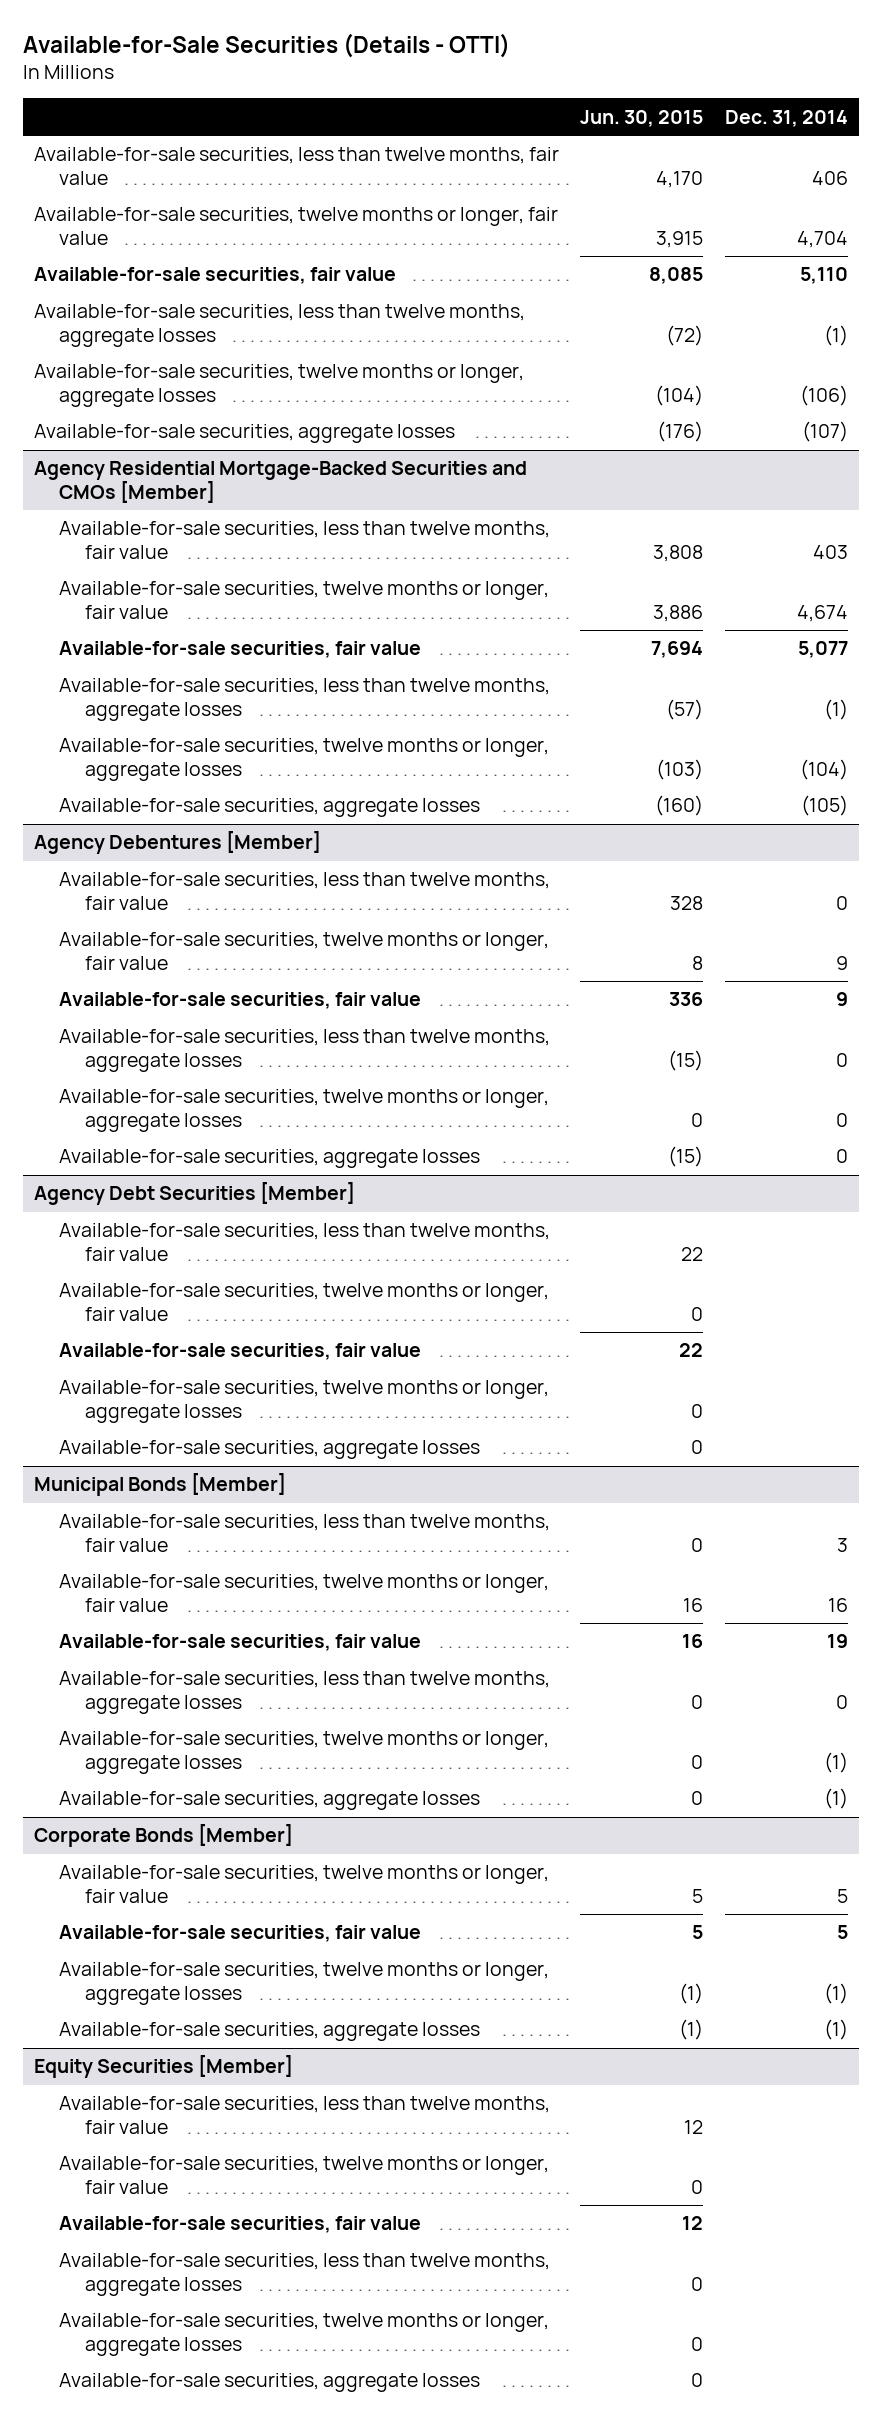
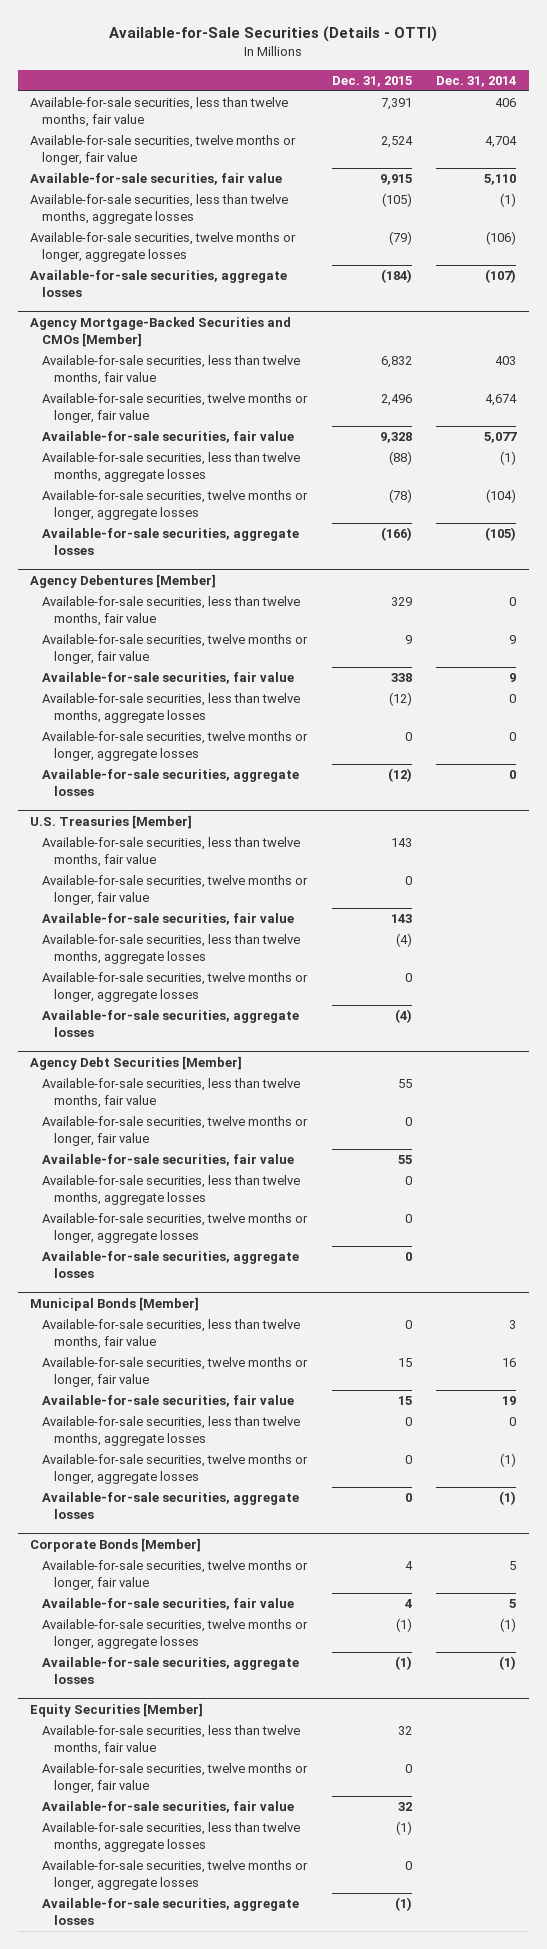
- | Jun. 30, 2015 | Dec. 31, 2014
+ | Dec. 31, 2015 | Dec. 31, 2014
- Agency Residential Mortgage-Backed Securities and CMOs [Member]
+ Agency Mortgage-Backed Securities and CMOs [Member]
+ U.S. Treasuries [Member]
+ Available-for-sale securities, less than twelve months, fair value | 143 |
+ Available-for-sale securities, twelve months or longer, fair value | 0 |
+ Available-for-sale securities, fair value | 143 |
+ Available-for-sale securities, less than twelve months, aggregate losses | (4) |
+ Available-for-sale securities, twelve months or longer, aggregate losses | 0 |
+ Available-for-sale securities, aggregate losses | (4) |
@ Agency Debt Securities [Member]
+ Available-for-sale securities, less than twelve months, aggregate losses | 0 |

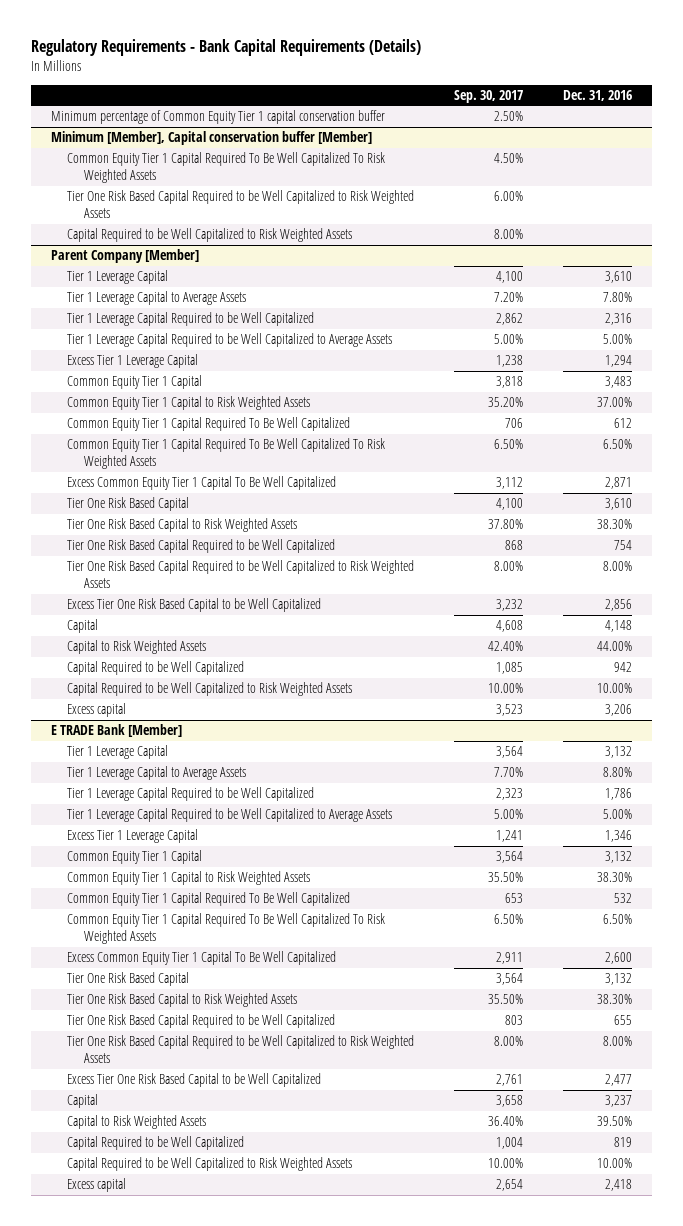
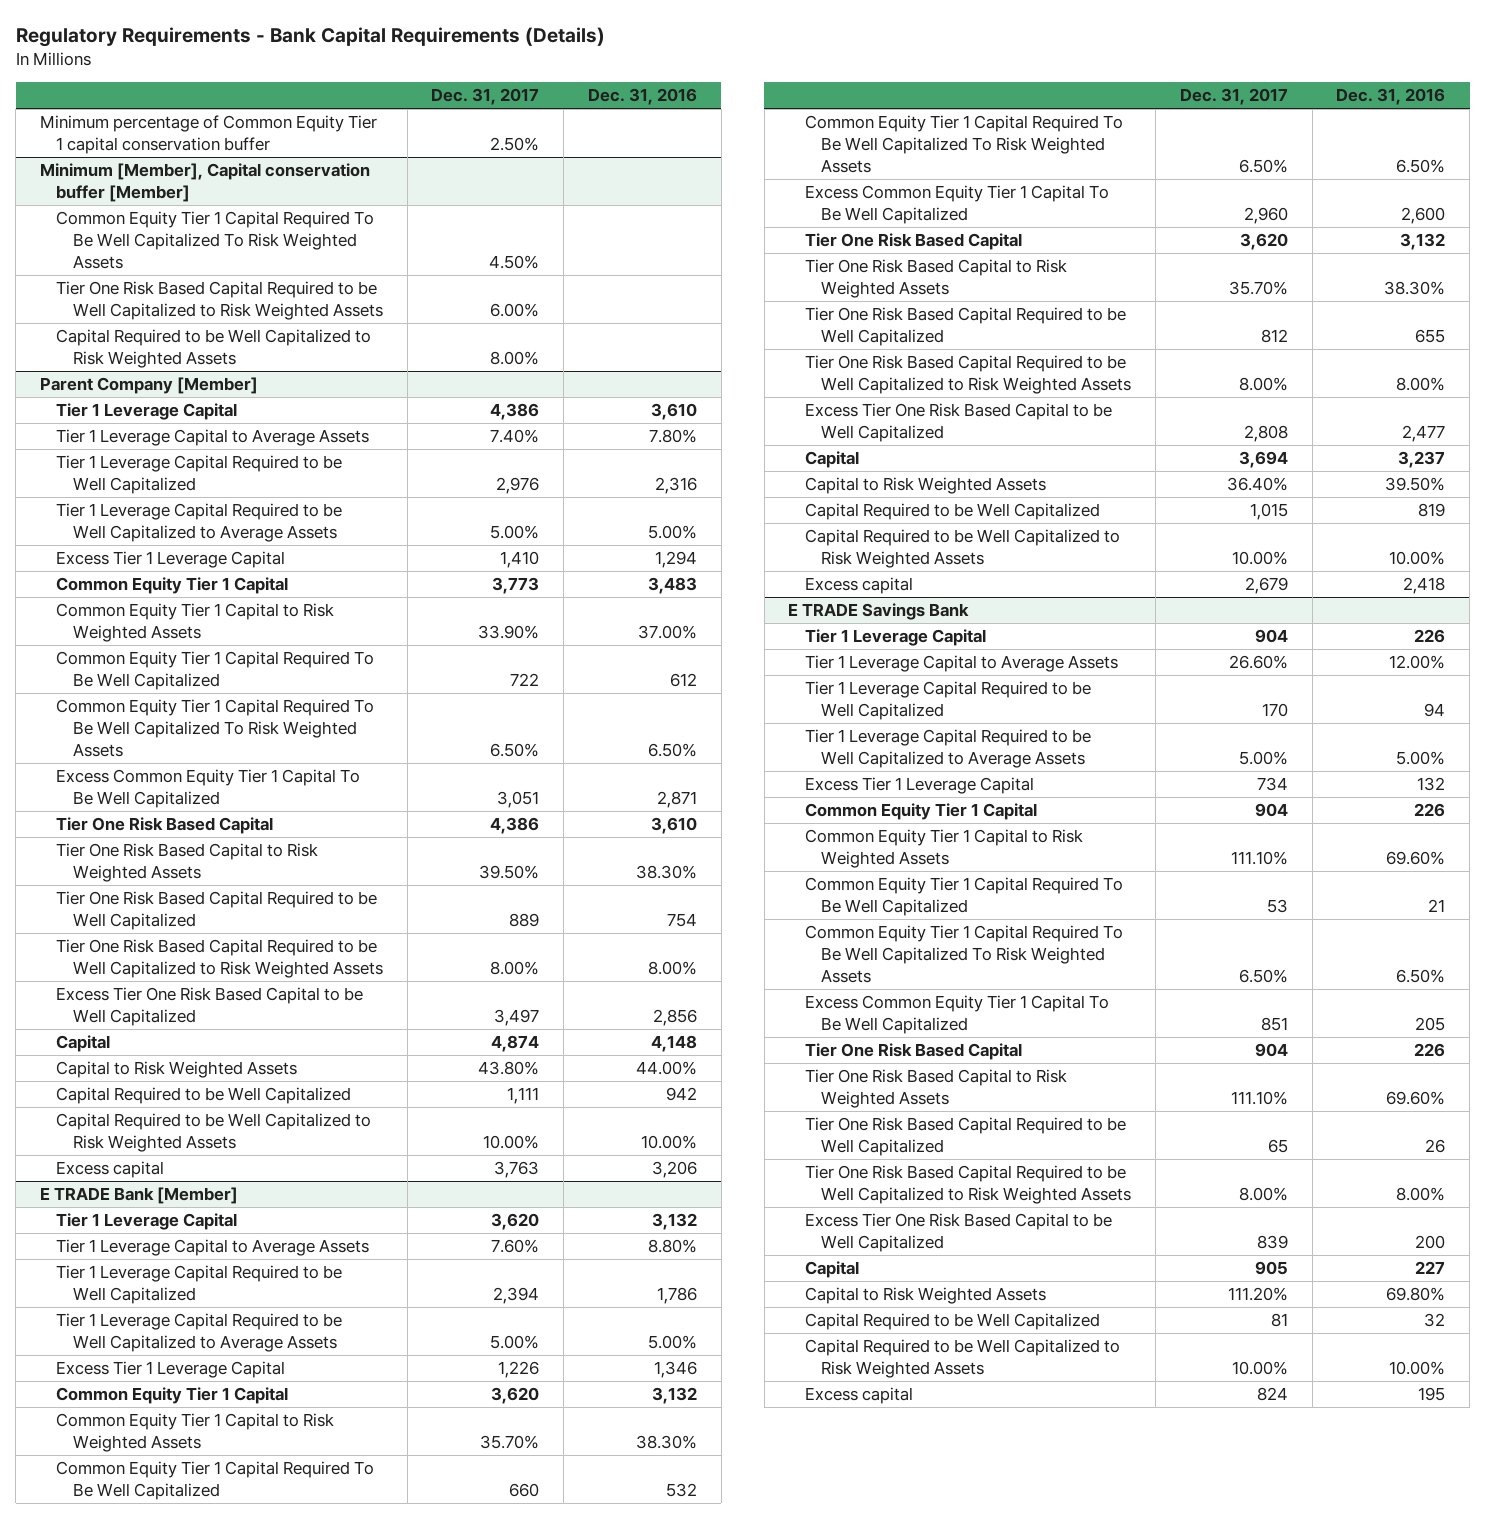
- | Sep. 30, 2017 | Dec. 31, 2016
+ | Dec. 31, 2017 | Dec. 31, 2016
+ E TRADE Savings Bank
+ Tier 1 Leverage Capital | 904 | 226
+ Tier 1 Leverage Capital to Average Assets | 26.60% | 12.00%
+ Tier 1 Leverage Capital Required to be Well Capitalized | 170 | 94
+ Tier 1 Leverage Capital Required to be Well Capitalized to Average Assets | 5.00% | 5.00%
+ Excess Tier 1 Leverage Capital | 734 | 132
+ Common Equity Tier 1 Capital | 904 | 226
+ Common Equity Tier 1 Capital to Risk Weighted Assets | 111.10% | 69.60%
+ Common Equity Tier 1 Capital Required To Be Well Capitalized | 53 | 21
+ Common Equity Tier 1 Capital Required To Be Well Capitalized To Risk Weighted Assets | 6.50% | 6.50%
+ Excess Common Equity Tier 1 Capital To Be Well Capitalized | 851 | 205
+ Tier One Risk Based Capital | 904 | 226
+ Tier One Risk Based Capital to Risk Weighted Assets | 111.10% | 69.60%
+ Tier One Risk Based Capital Required to be Well Capitalized | 65 | 26
+ Tier One Risk Based Capital Required to be Well Capitalized to Risk Weighted Assets | 8.00% | 8.00%
+ Excess Tier One Risk Based Capital to be Well Capitalized | 839 | 200
+ Capital | 905 | 227
+ Capital to Risk Weighted Assets | 111.20% | 69.80%
+ Capital Required to be Well Capitalized | 81 | 32
+ Capital Required to be Well Capitalized to Risk Weighted Assets | 10.00% | 10.00%
+ Excess capital | 824 | 195

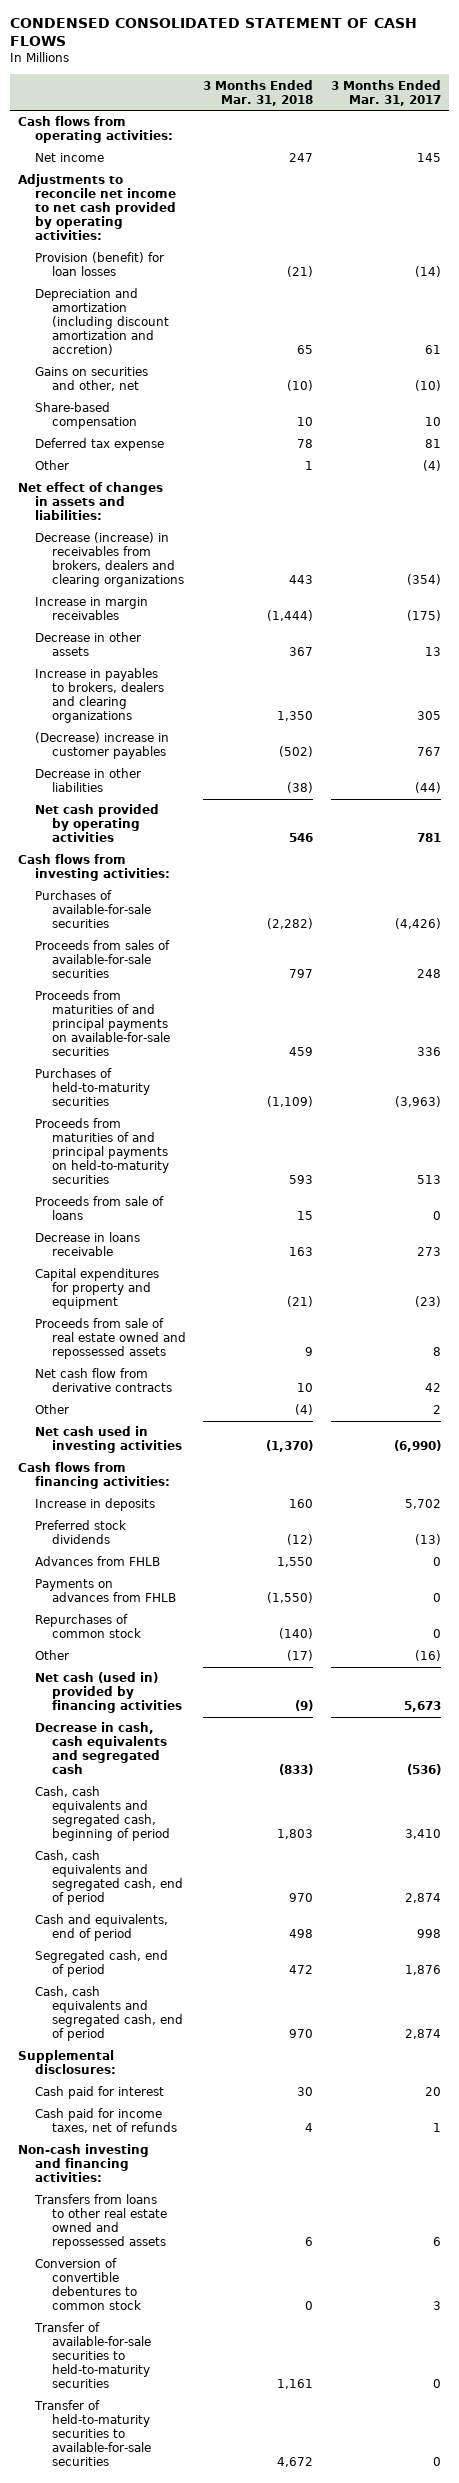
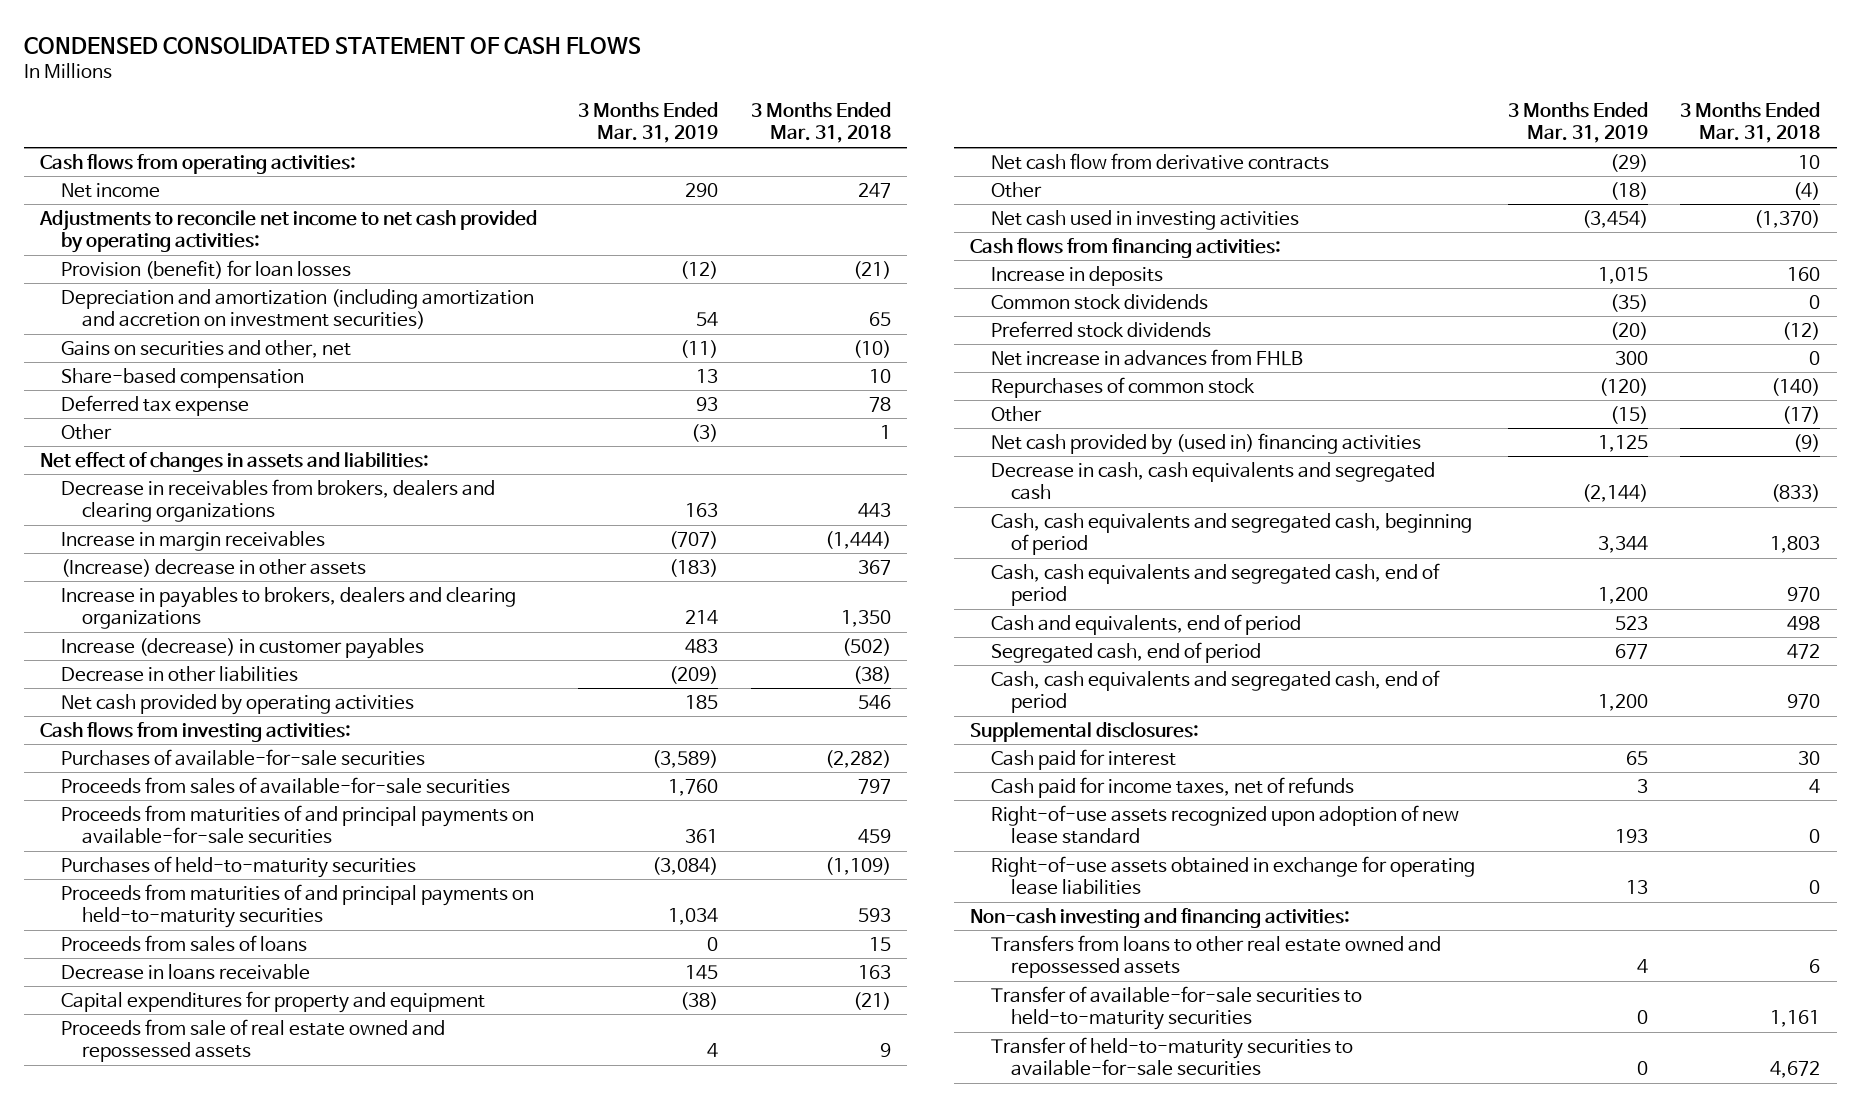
- | 3 Months Ended Mar. 31, 2018 | 3 Months Ended Mar. 31, 2017
+ | 3 Months Ended Mar. 31, 2019 | 3 Months Ended Mar. 31, 2018
- Depreciation and amortization (including discount amortization and accretion) | 65 | 61
+ Depreciation and amortization (including amortization and accretion on investment securities) | 54 | 65
- Decrease (increase) in receivables from brokers, dealers and clearing organizations | 443 | (354)
+ Decrease in receivables from brokers, dealers and clearing organizations | 163 | 443
- Decrease in other assets | 367 | 13
+ (Increase) decrease in other assets | (183) | 367
- (Decrease) increase in customer payables | (502) | 767
+ Increase (decrease) in customer payables | 483 | (502)
- Proceeds from sale of loans | 15 | 0
+ Proceeds from sales of loans | 0 | 15
+ Common stock dividends | (35) | 0
- Advances from FHLB | 1,550 | 0
- Payments on advances from FHLB | (1,550) | 0
+ Net increase in advances from FHLB | 300 | 0
- Net cash (used in) provided by financing activities | (9) | 5,673
+ Net cash provided by (used in) financing activities | 1,125 | (9)
+ Right-of-use assets recognized upon adoption of new lease standard | 193 | 0
+ Right-of-use assets obtained in exchange for operating lease liabilities | 13 | 0
- Conversion of convertible debentures to common stock | 0 | 3

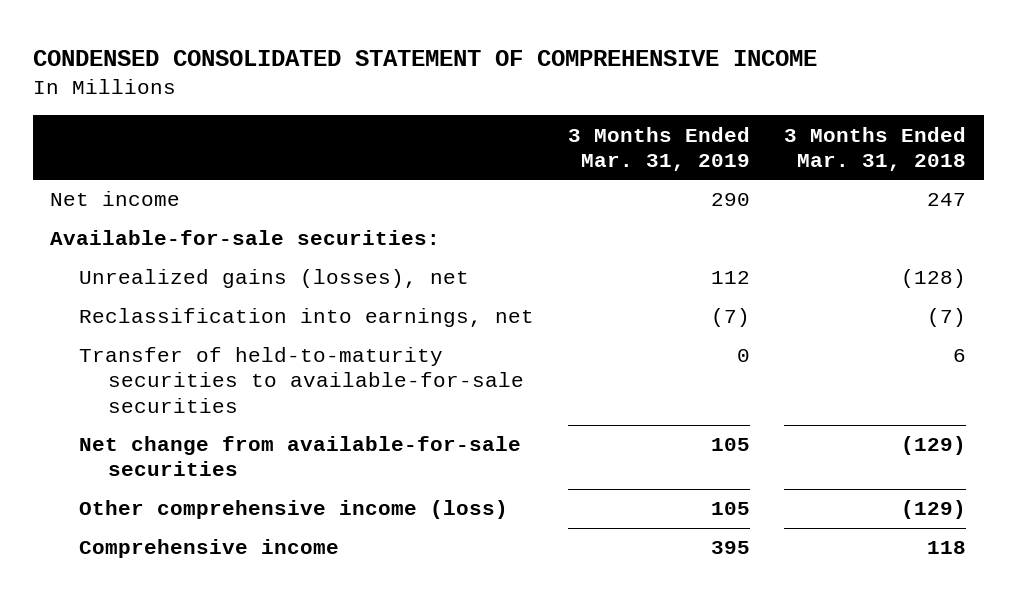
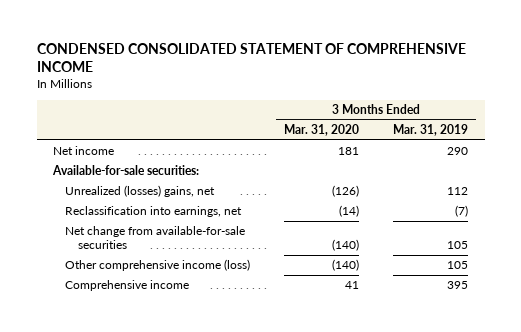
- | 3 Months Ended Mar. 31, 2019 | 3 Months Ended Mar. 31, 2018
+ | 3 Months Ended Mar. 31, 2020 | 3 Months Ended Mar. 31, 2019
- Unrealized gains (losses), net | 112 | (128)
+ Unrealized (losses) gains, net | (126) | 112
- Transfer of held-to-maturity securities to available-for-sale securities | 0 | 6

